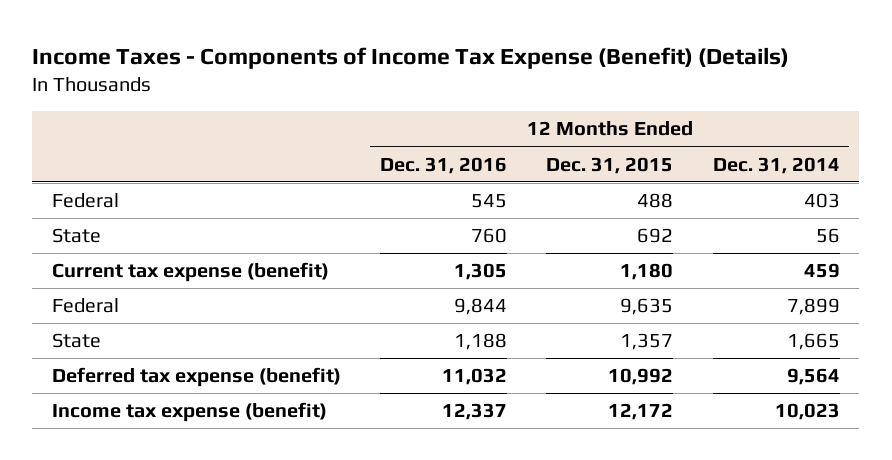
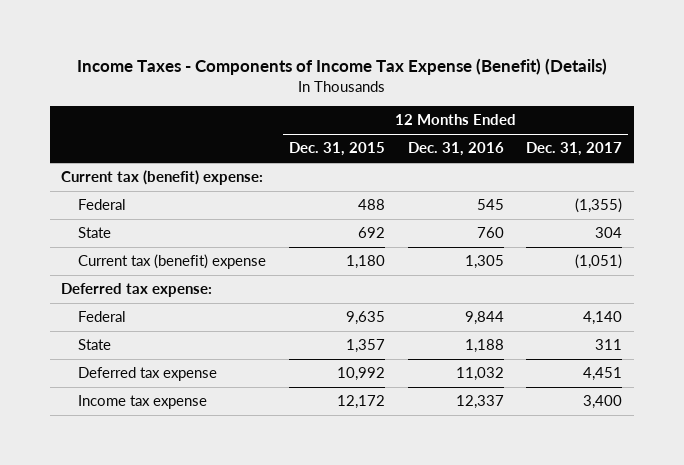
- | 12 Months Ended Dec. 31, 2016 | 12 Months Ended Dec. 31, 2015 | 12 Months Ended Dec. 31, 2014
+ | 12 Months Ended Dec. 31, 2015 | 12 Months Ended Dec. 31, 2016 | 12 Months Ended Dec. 31, 2017
+ Current tax (benefit) expense:
- Current tax expense (benefit) | 1,305 | 1,180 | 459
+ Current tax (benefit) expense | 1,180 | 1,305 | (1,051)
+ Deferred tax expense:
- Deferred tax expense (benefit) | 11,032 | 10,992 | 9,564
- Income tax expense (benefit) | 12,337 | 12,172 | 10,023
+ Deferred tax expense | 10,992 | 11,032 | 4,451
+ Income tax expense | 12,172 | 12,337 | 3,400

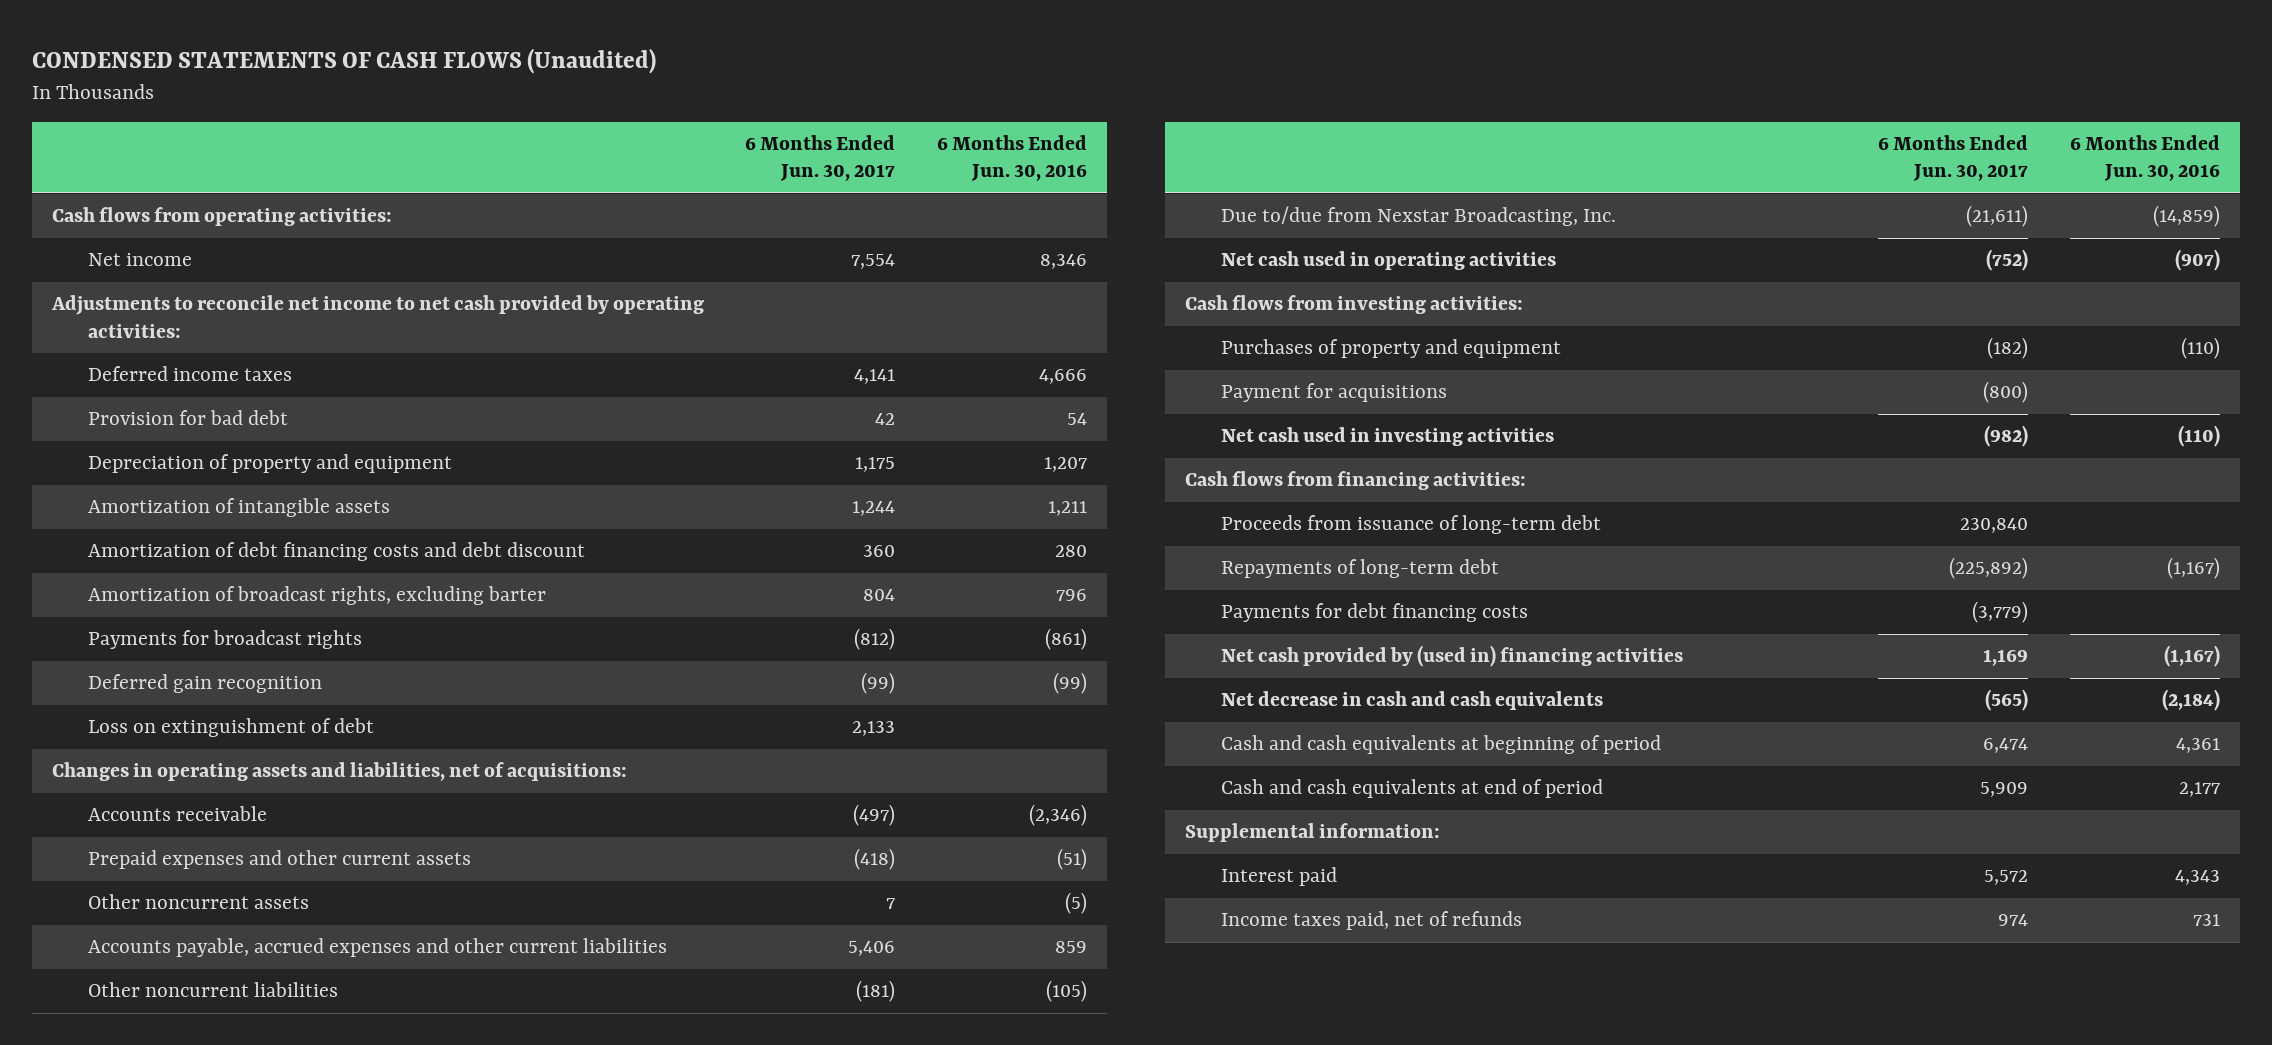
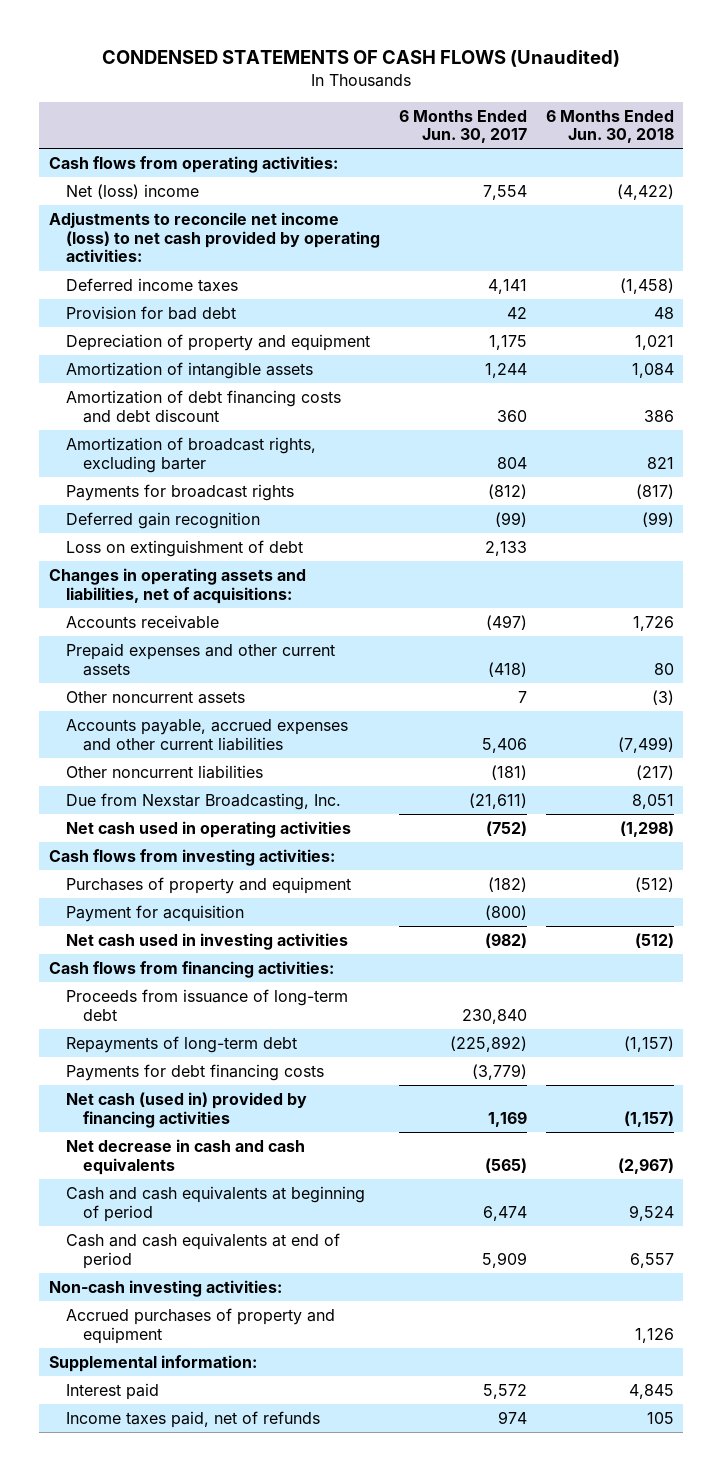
- | 6 Months Ended Jun. 30, 2017 | 6 Months Ended Jun. 30, 2016
+ | 6 Months Ended Jun. 30, 2017 | 6 Months Ended Jun. 30, 2018
- Net income | 7,554 | 8,346
- Adjustments to reconcile net income to net cash provided by operating activities:
+ Net (loss) income | 7,554 | (4,422)
+ Adjustments to reconcile net income (loss) to net cash provided by operating activities:
- Due to/due from Nexstar Broadcasting, Inc. | (21,611) | (14,859)
+ Due from Nexstar Broadcasting, Inc. | (21,611) | 8,051
- Payment for acquisitions | (800) |
+ Payment for acquisition | (800) |
- Net cash provided by (used in) financing activities | 1,169 | (1,167)
+ Net cash (used in) provided by financing activities | 1,169 | (1,157)
+ Non-cash investing activities:
+ Accrued purchases of property and equipment | | 1,126

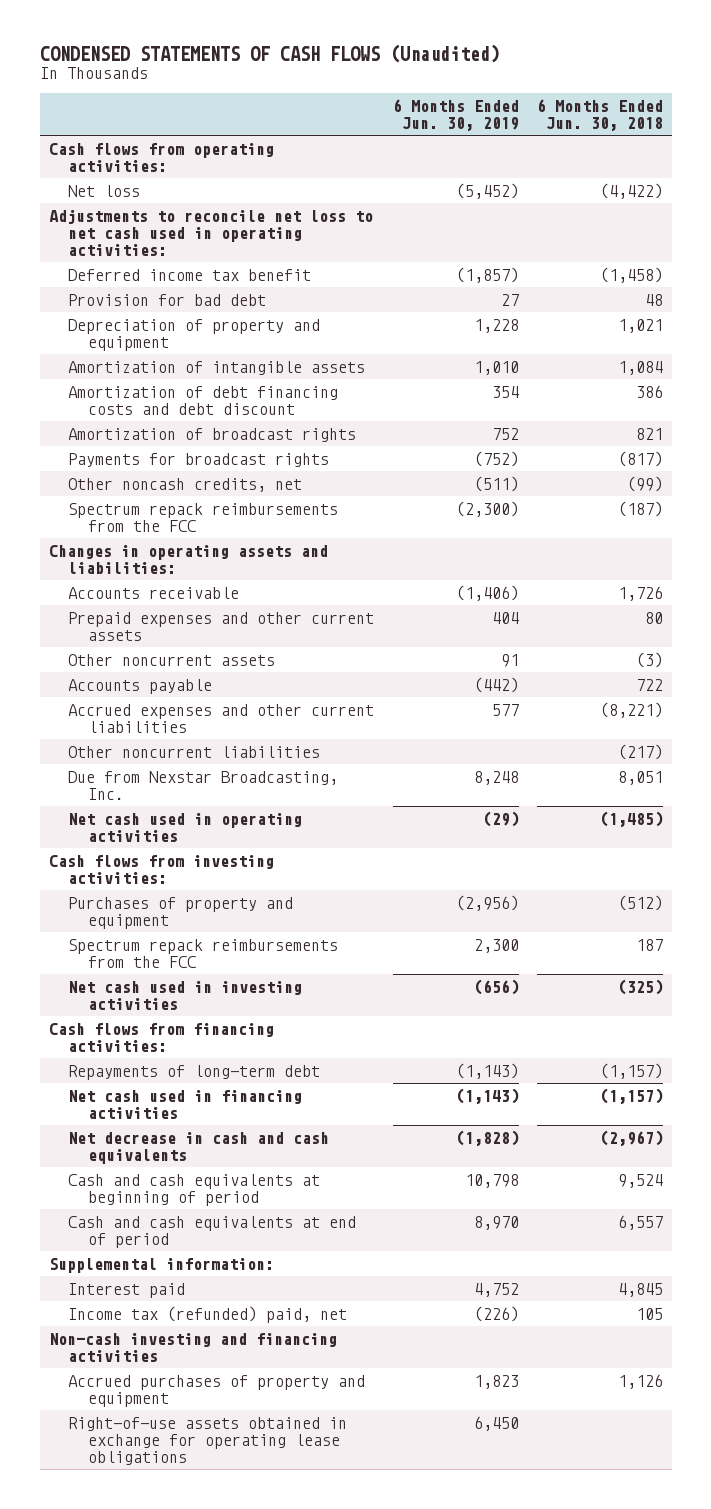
- | 6 Months Ended Jun. 30, 2017 | 6 Months Ended Jun. 30, 2018
+ | 6 Months Ended Jun. 30, 2019 | 6 Months Ended Jun. 30, 2018
- Net (loss) income | 7,554 | (4,422)
- Adjustments to reconcile net income (loss) to net cash provided by operating activities:
- Deferred income taxes | 4,141 | (1,458)
+ Net loss | (5,452) | (4,422)
+ Adjustments to reconcile net loss to net cash used in operating activities:
+ Deferred income tax benefit | (1,857) | (1,458)
- Amortization of broadcast rights, excluding barter | 804 | 821
+ Amortization of broadcast rights | 752 | 821
- Deferred gain recognition | (99) | (99)
- Loss on extinguishment of debt | 2,133 |
- Changes in operating assets and liabilities, net of acquisitions:
+ Other noncash credits, net | (511) | (99)
+ Spectrum repack reimbursements from the FCC | (2,300) | (187)
+ Changes in operating assets and liabilities:
- Accounts payable, accrued expenses and other current liabilities | 5,406 | (7,499)
+ Accounts payable | (442) | 722
+ Accrued expenses and other current liabilities | 577 | (8,221)
- Net cash used in operating activities | (752) | (1,298)
+ Net cash used in operating activities | (29) | (1,485)
- Payment for acquisition | (800) |
- Net cash used in investing activities | (982) | (512)
+ Spectrum repack reimbursements from the FCC | 2,300 | 187
+ Net cash used in investing activities | (656) | (325)
- Proceeds from issuance of long-term debt | 230,840 |
- Payments for debt financing costs | (3,779) |
- Net cash (used in) provided by financing activities | 1,169 | (1,157)
+ Net cash used in financing activities | (1,143) | (1,157)
- Non-cash investing activities:
- Income taxes paid, net of refunds | 974 | 105
+ Income tax (refunded) paid, net | (226) | 105
+ Non-cash investing and financing activities
moved down: Accrued purchases of property and equipment | 1,823 | 1,126
+ Right-of-use assets obtained in exchange for operating lease obligations | 6,450 |

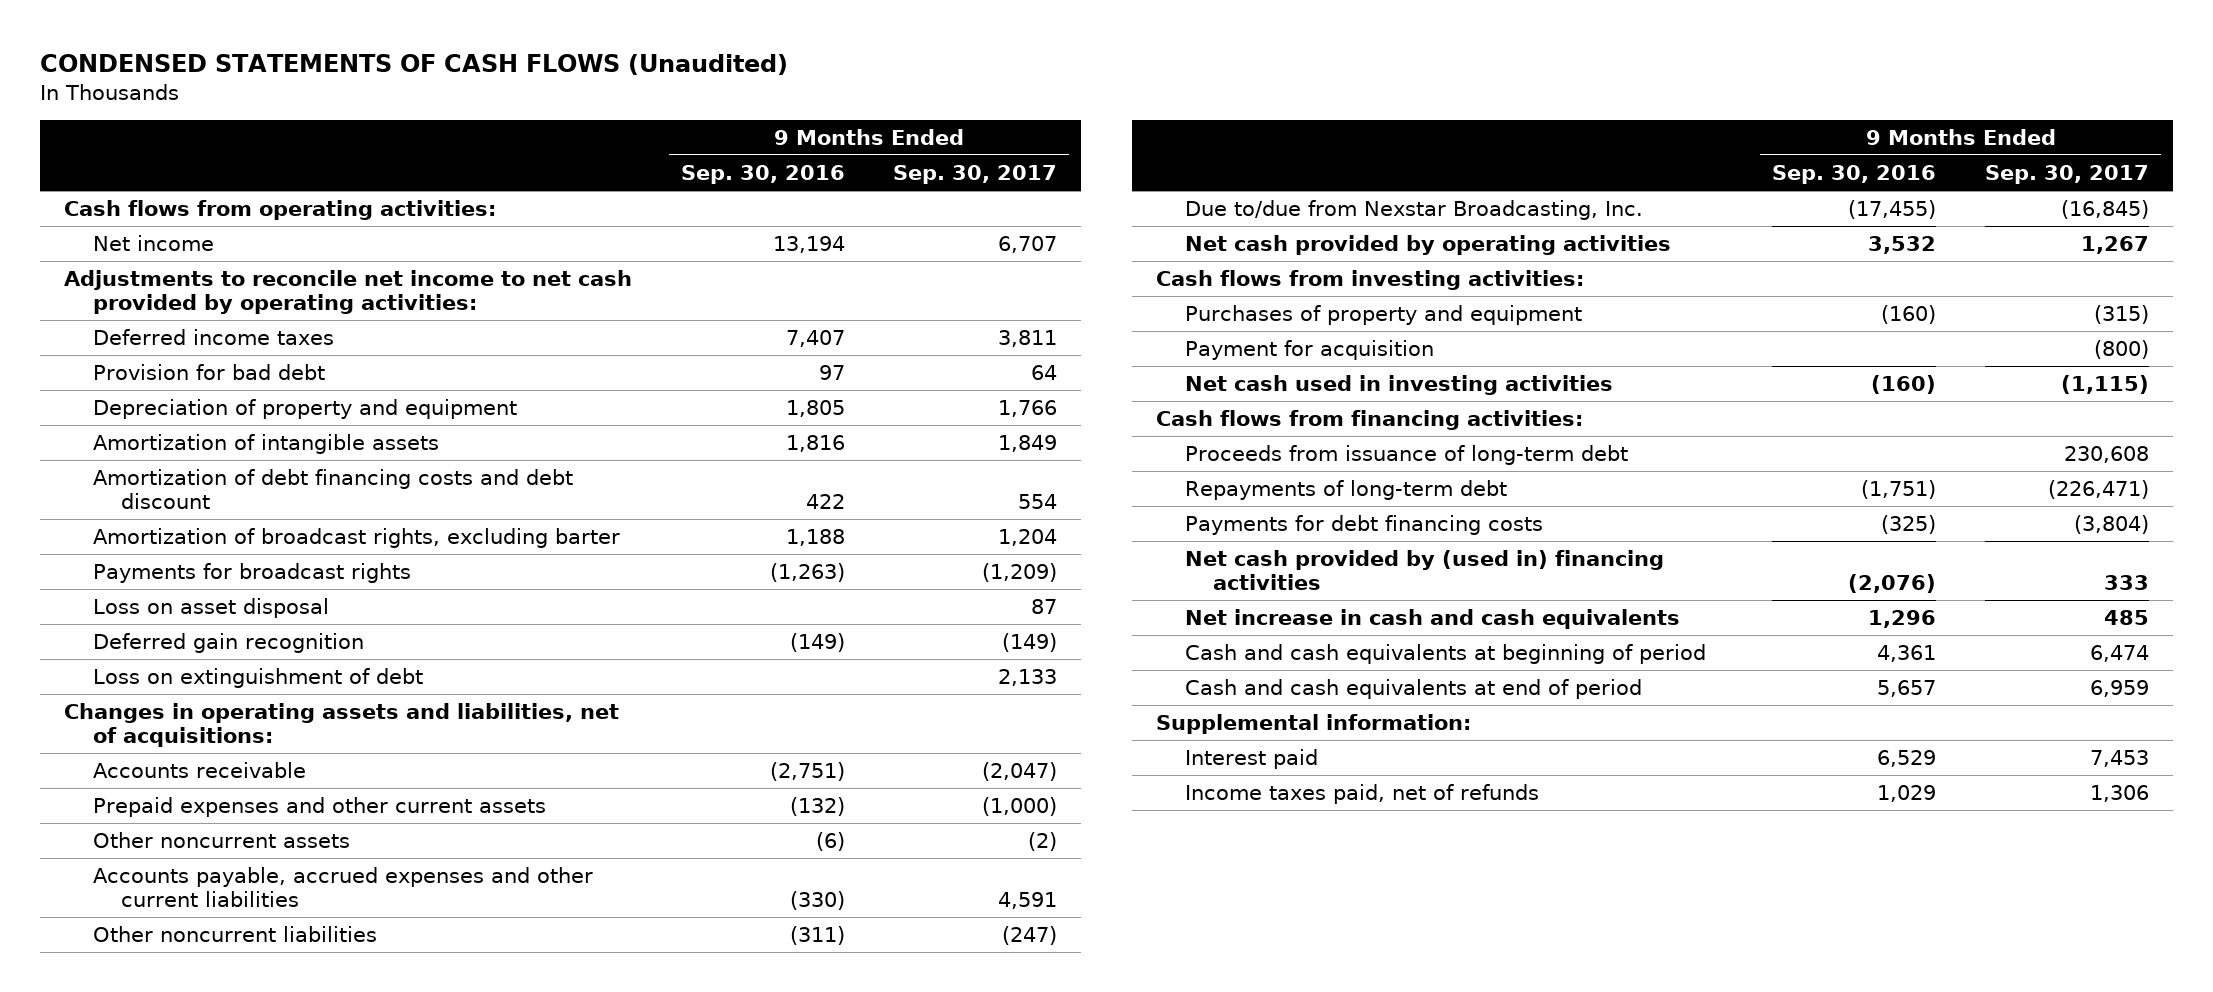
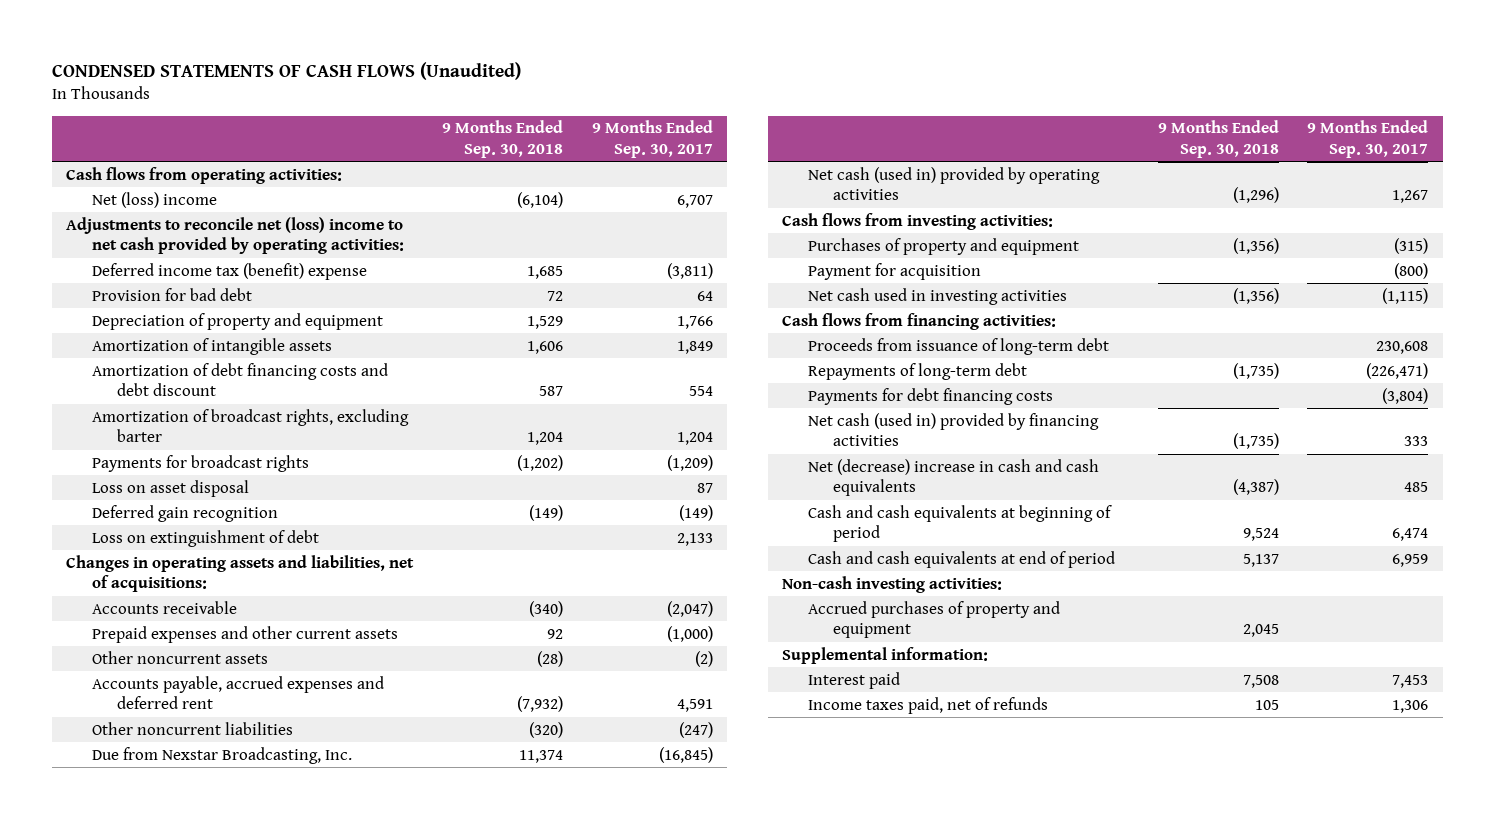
- | 9 Months Ended Sep. 30, 2016 | 9 Months Ended Sep. 30, 2017
+ | 9 Months Ended Sep. 30, 2018 | 9 Months Ended Sep. 30, 2017
- Net income | 13,194 | 6,707
- Adjustments to reconcile net income to net cash provided by operating activities:
- Deferred income taxes | 7,407 | 3,811
+ Net (loss) income | (6,104) | 6,707
+ Adjustments to reconcile net (loss) income to net cash provided by operating activities:
+ Deferred income tax (benefit) expense | 1,685 | (3,811)
- Accounts payable, accrued expenses and other current liabilities | (330) | 4,591
+ Accounts payable, accrued expenses and deferred rent | (7,932) | 4,591
- Due to/due from Nexstar Broadcasting, Inc. | (17,455) | (16,845)
- Net cash provided by operating activities | 3,532 | 1,267
+ Due from Nexstar Broadcasting, Inc. | 11,374 | (16,845)
+ Net cash (used in) provided by operating activities | (1,296) | 1,267
- Net cash provided by (used in) financing activities | (2,076) | 333
- Net increase in cash and cash equivalents | 1,296 | 485
+ Net cash (used in) provided by financing activities | (1,735) | 333
+ Net (decrease) increase in cash and cash equivalents | (4,387) | 485
+ Non-cash investing activities:
+ Accrued purchases of property and equipment | 2,045 |

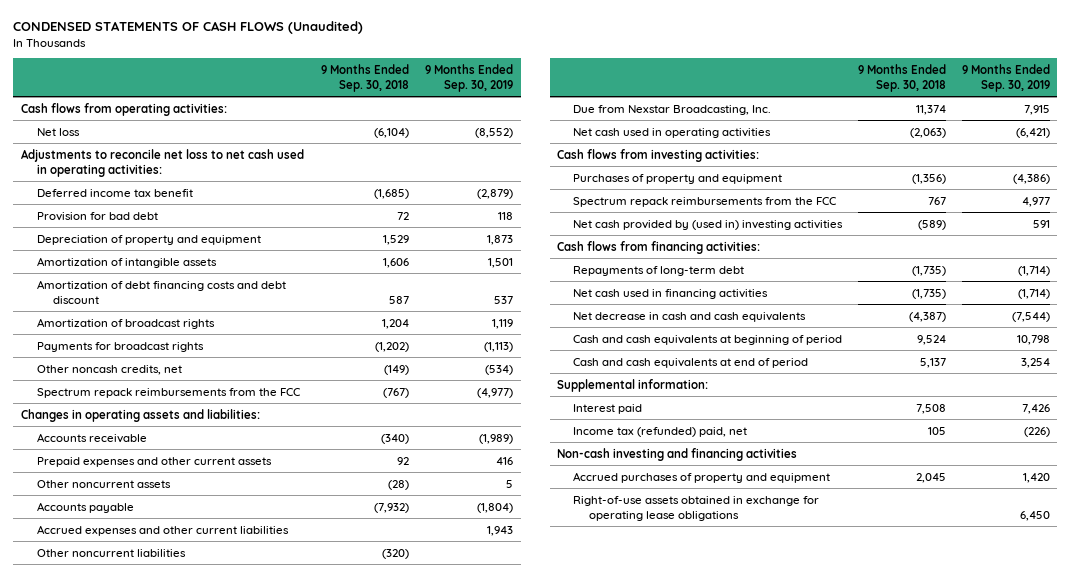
- | 9 Months Ended Sep. 30, 2018 | 9 Months Ended Sep. 30, 2017
+ | 9 Months Ended Sep. 30, 2018 | 9 Months Ended Sep. 30, 2019
- Net (loss) income | (6,104) | 6,707
- Adjustments to reconcile net (loss) income to net cash provided by operating activities:
- Deferred income tax (benefit) expense | 1,685 | (3,811)
+ Net loss | (6,104) | (8,552)
+ Adjustments to reconcile net loss to net cash used in operating activities:
+ Deferred income tax benefit | (1,685) | (2,879)
- Amortization of broadcast rights, excluding barter | 1,204 | 1,204
+ Amortization of broadcast rights | 1,204 | 1,119
- Loss on asset disposal | | 87
- Deferred gain recognition | (149) | (149)
- Loss on extinguishment of debt | | 2,133
- Changes in operating assets and liabilities, net of acquisitions:
+ Other noncash credits, net | (149) | (534)
+ Spectrum repack reimbursements from the FCC | (767) | (4,977)
+ Changes in operating assets and liabilities:
- Accounts payable, accrued expenses and deferred rent | (7,932) | 4,591
+ Accounts payable | (7,932) | (1,804)
+ Accrued expenses and other current liabilities | | 1,943
- Net cash (used in) provided by operating activities | (1,296) | 1,267
+ Net cash used in operating activities | (2,063) | (6,421)
- Payment for acquisition | | (800)
- Net cash used in investing activities | (1,356) | (1,115)
+ Spectrum repack reimbursements from the FCC | 767 | 4,977
+ Net cash provided by (used in) investing activities | (589) | 591
- Proceeds from issuance of long-term debt | | 230,608
- Payments for debt financing costs | | (3,804)
- Net cash (used in) provided by financing activities | (1,735) | 333
- Net (decrease) increase in cash and cash equivalents | (4,387) | 485
+ Net cash used in financing activities | (1,735) | (1,714)
+ Net decrease in cash and cash equivalents | (4,387) | (7,544)
- Non-cash investing activities:
- Income taxes paid, net of refunds | 105 | 1,306
+ Income tax (refunded) paid, net | 105 | (226)
+ Non-cash investing and financing activities
moved down: Accrued purchases of property and equipment | 2,045 | 1,420
+ Right-of-use assets obtained in exchange for operating lease obligations | | 6,450

